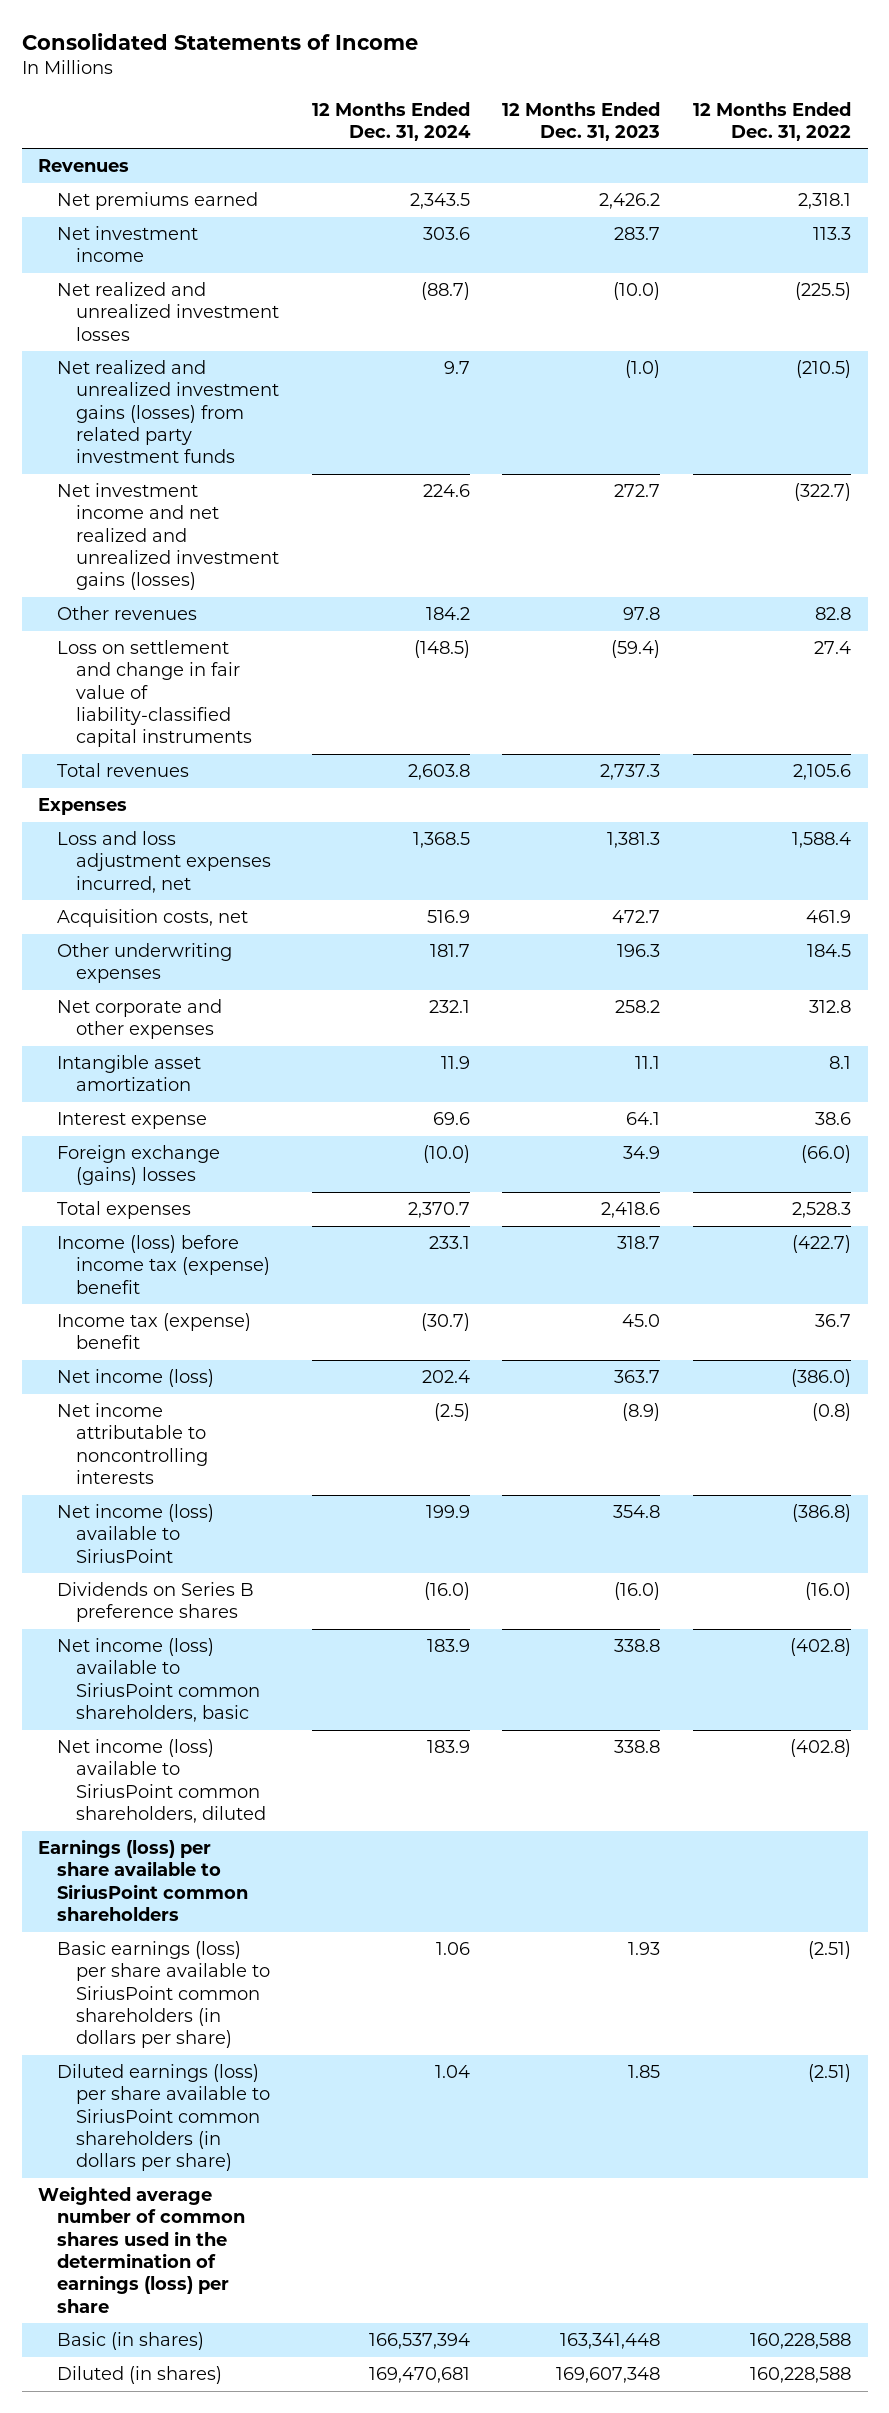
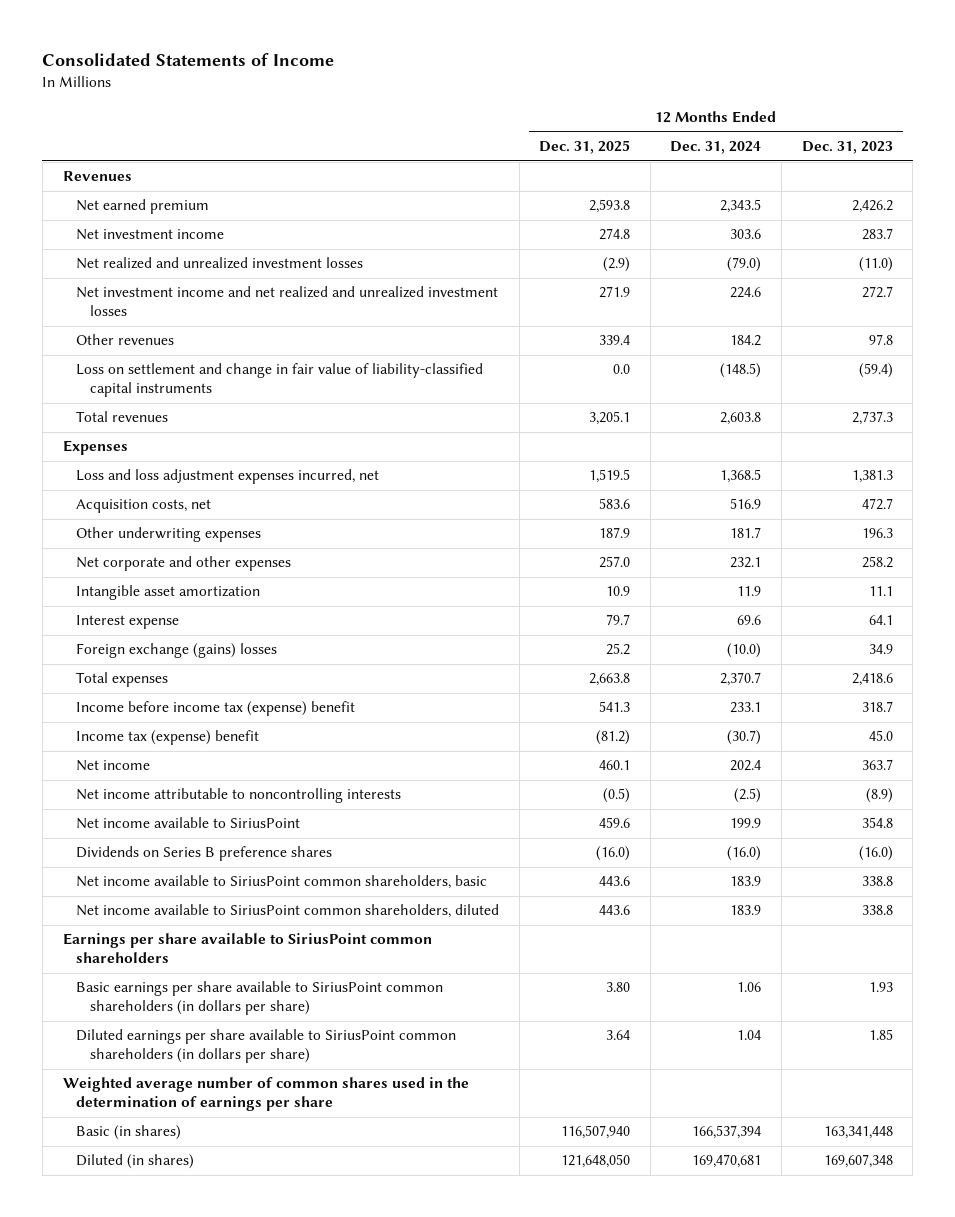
- | 12 Months Ended Dec. 31, 2024 | 12 Months Ended Dec. 31, 2023 | 12 Months Ended Dec. 31, 2022
+ | 12 Months Ended Dec. 31, 2025 | 12 Months Ended Dec. 31, 2024 | 12 Months Ended Dec. 31, 2023
- Net premiums earned | 2,343.5 | 2,426.2 | 2,318.1
+ Net earned premium | 2,593.8 | 2,343.5 | 2,426.2
- Net realized and unrealized investment losses | (88.7) | (10.0) | (225.5)
- Net realized and unrealized investment gains (losses) from related party investment funds | 9.7 | (1.0) | (210.5)
- Net investment income and net realized and unrealized investment gains (losses) | 224.6 | 272.7 | (322.7)
+ Net realized and unrealized investment losses | (2.9) | (79.0) | (11.0)
+ Net investment income and net realized and unrealized investment losses | 271.9 | 224.6 | 272.7
- Income (loss) before income tax (expense) benefit | 233.1 | 318.7 | (422.7)
+ Income before income tax (expense) benefit | 541.3 | 233.1 | 318.7
- Net income (loss) | 202.4 | 363.7 | (386.0)
+ Net income | 460.1 | 202.4 | 363.7
- Net income (loss) available to SiriusPoint | 199.9 | 354.8 | (386.8)
+ Net income available to SiriusPoint | 459.6 | 199.9 | 354.8
- Net income (loss) available to SiriusPoint common shareholders, basic | 183.9 | 338.8 | (402.8)
- Net income (loss) available to SiriusPoint common shareholders, diluted | 183.9 | 338.8 | (402.8)
- Earnings (loss) per share available to SiriusPoint common shareholders
- Basic earnings (loss) per share available to SiriusPoint common shareholders (in dollars per share) | 1.06 | 1.93 | (2.51)
- Diluted earnings (loss) per share available to SiriusPoint common shareholders (in dollars per share) | 1.04 | 1.85 | (2.51)
- Weighted average number of common shares used in the determination of earnings (loss) per share
+ Net income available to SiriusPoint common shareholders, basic | 443.6 | 183.9 | 338.8
+ Net income available to SiriusPoint common shareholders, diluted | 443.6 | 183.9 | 338.8
+ Earnings per share available to SiriusPoint common shareholders
+ Basic earnings per share available to SiriusPoint common shareholders (in dollars per share) | 3.80 | 1.06 | 1.93
+ Diluted earnings per share available to SiriusPoint common shareholders (in dollars per share) | 3.64 | 1.04 | 1.85
+ Weighted average number of common shares used in the determination of earnings per share

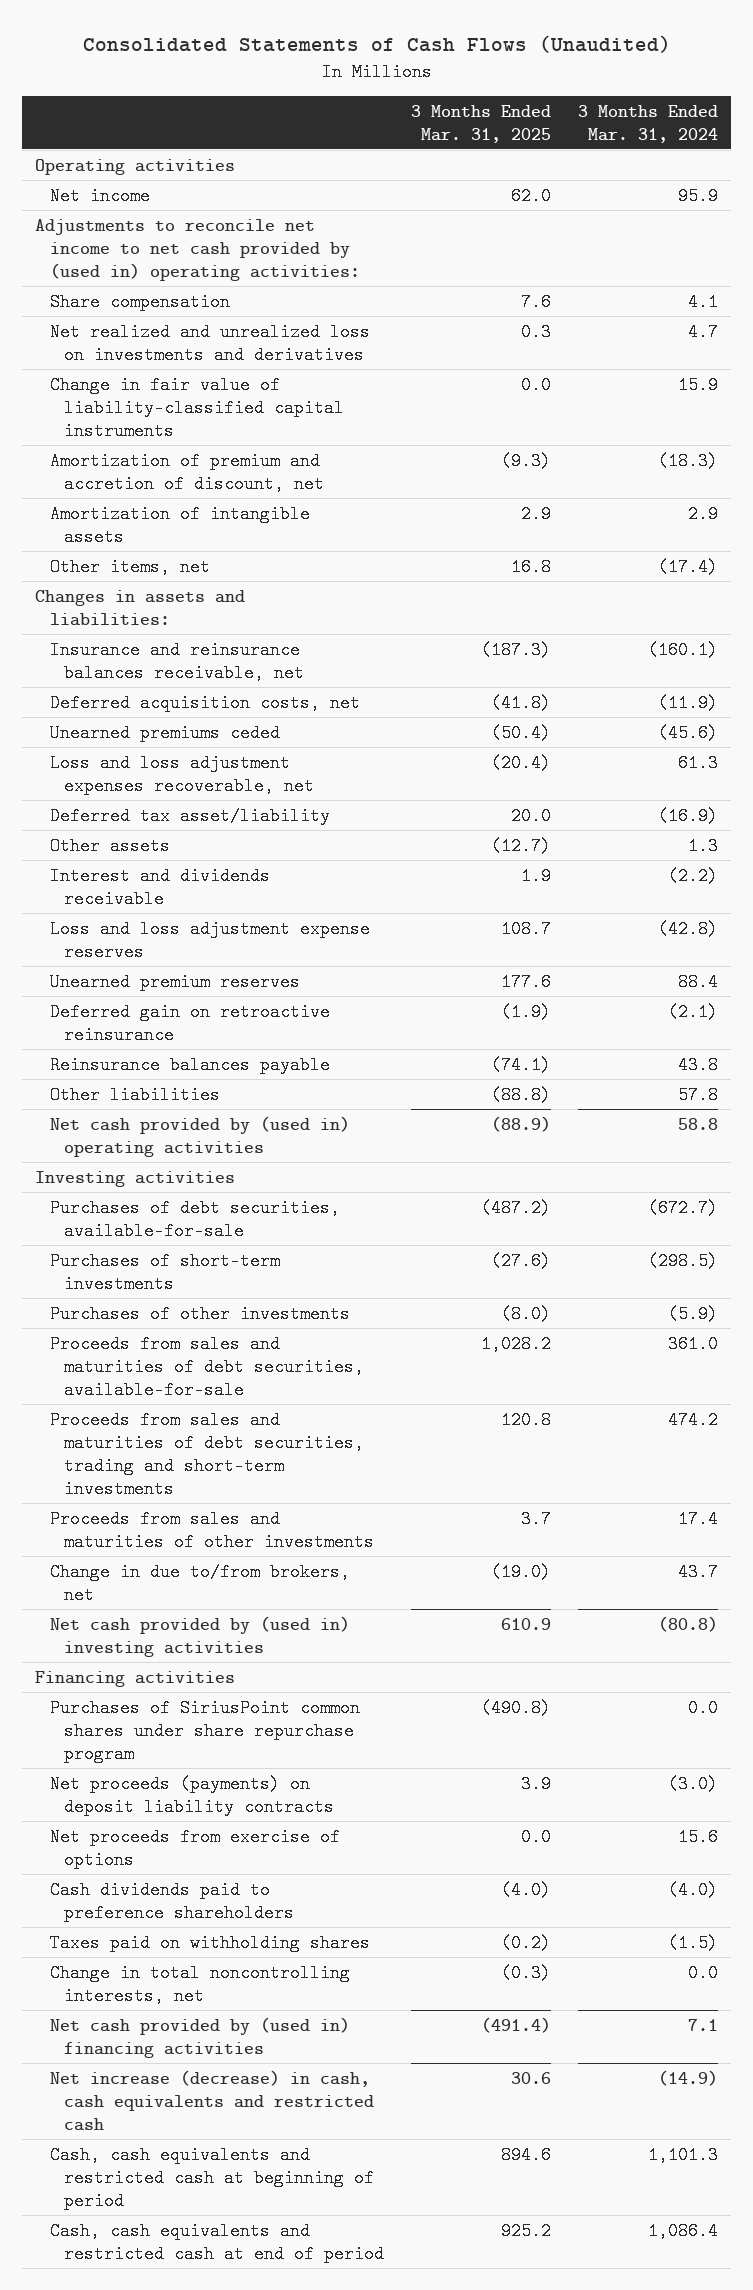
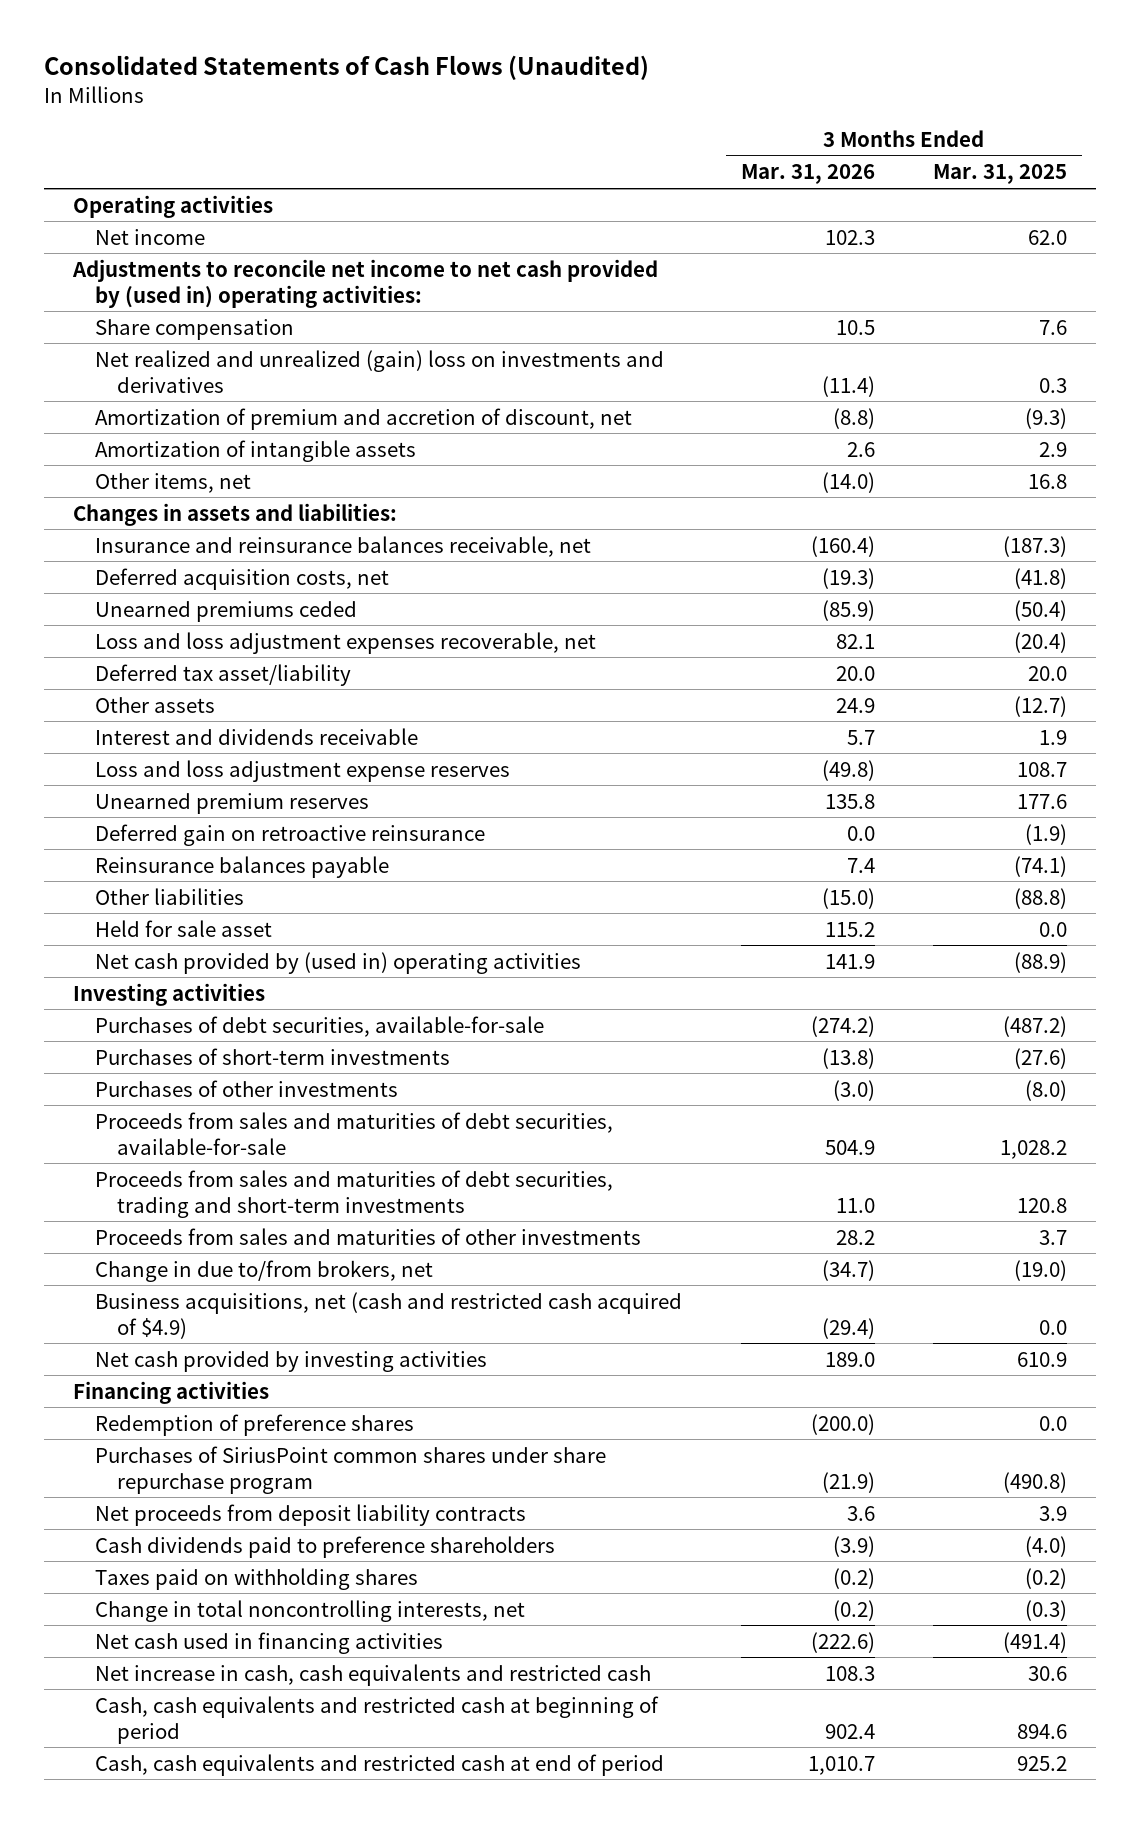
- | 3 Months Ended Mar. 31, 2025 | 3 Months Ended Mar. 31, 2024
+ | 3 Months Ended Mar. 31, 2026 | 3 Months Ended Mar. 31, 2025
- Net realized and unrealized loss on investments and derivatives | 0.3 | 4.7
- Change in fair value of liability-classified capital instruments | 0.0 | 15.9
+ Net realized and unrealized (gain) loss on investments and derivatives | (11.4) | 0.3
+ Held for sale asset | 115.2 | 0.0
- Net cash provided by (used in) investing activities | 610.9 | (80.8)
+ Business acquisitions, net (cash and restricted cash acquired of $4.9) | (29.4) | 0.0
+ Net cash provided by investing activities | 189.0 | 610.9
+ Redemption of preference shares | (200.0) | 0.0
- Net proceeds (payments) on deposit liability contracts | 3.9 | (3.0)
- Net proceeds from exercise of options | 0.0 | 15.6
+ Net proceeds from deposit liability contracts | 3.6 | 3.9
- Net cash provided by (used in) financing activities | (491.4) | 7.1
- Net increase (decrease) in cash, cash equivalents and restricted cash | 30.6 | (14.9)
+ Net cash used in financing activities | (222.6) | (491.4)
+ Net increase in cash, cash equivalents and restricted cash | 108.3 | 30.6

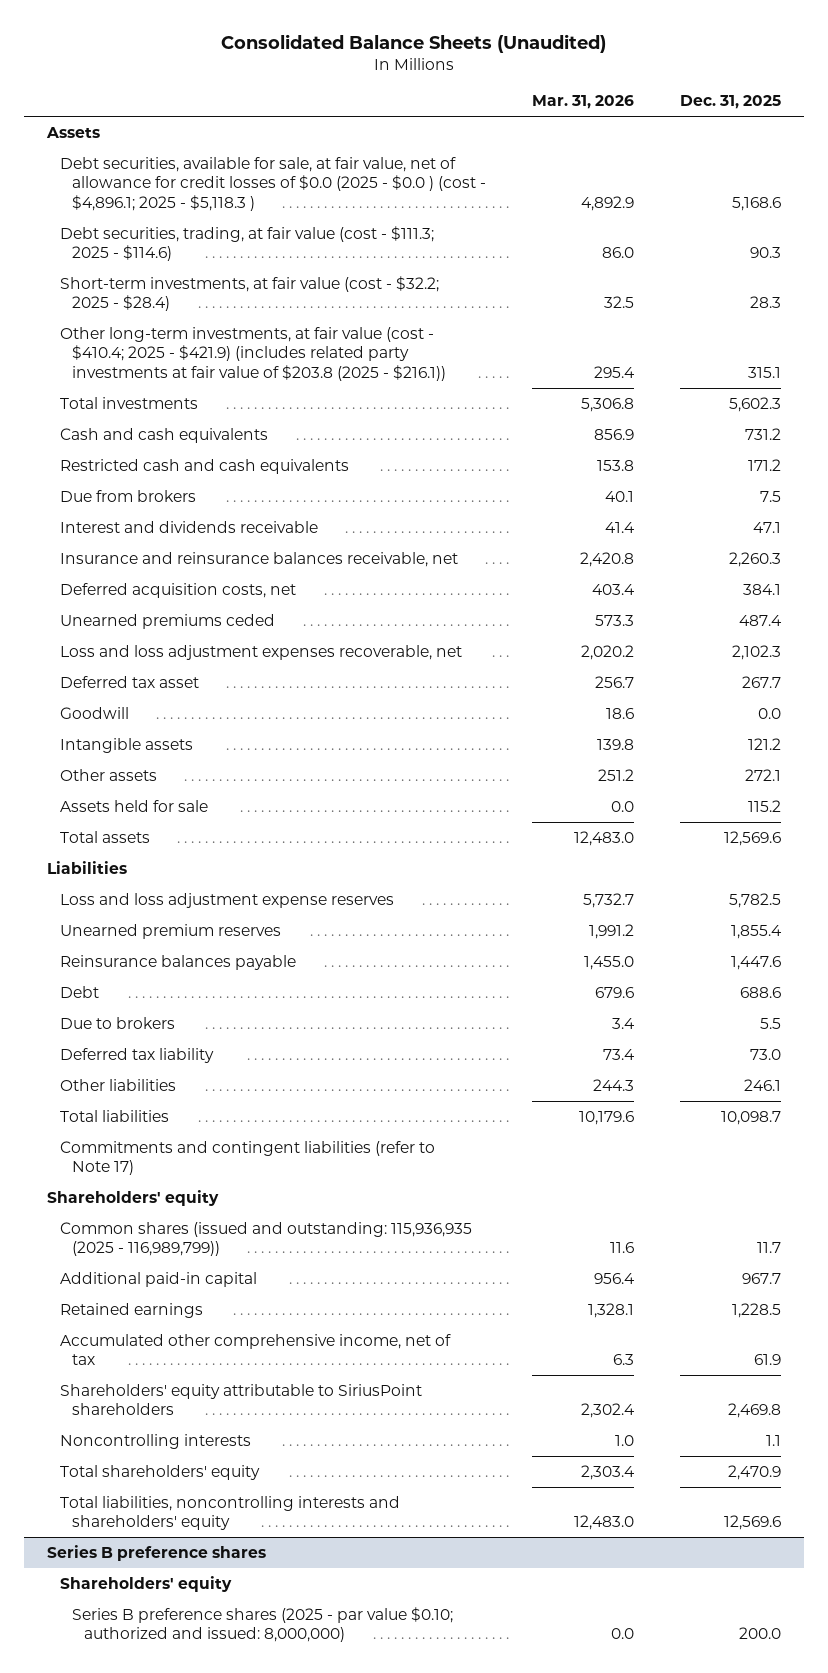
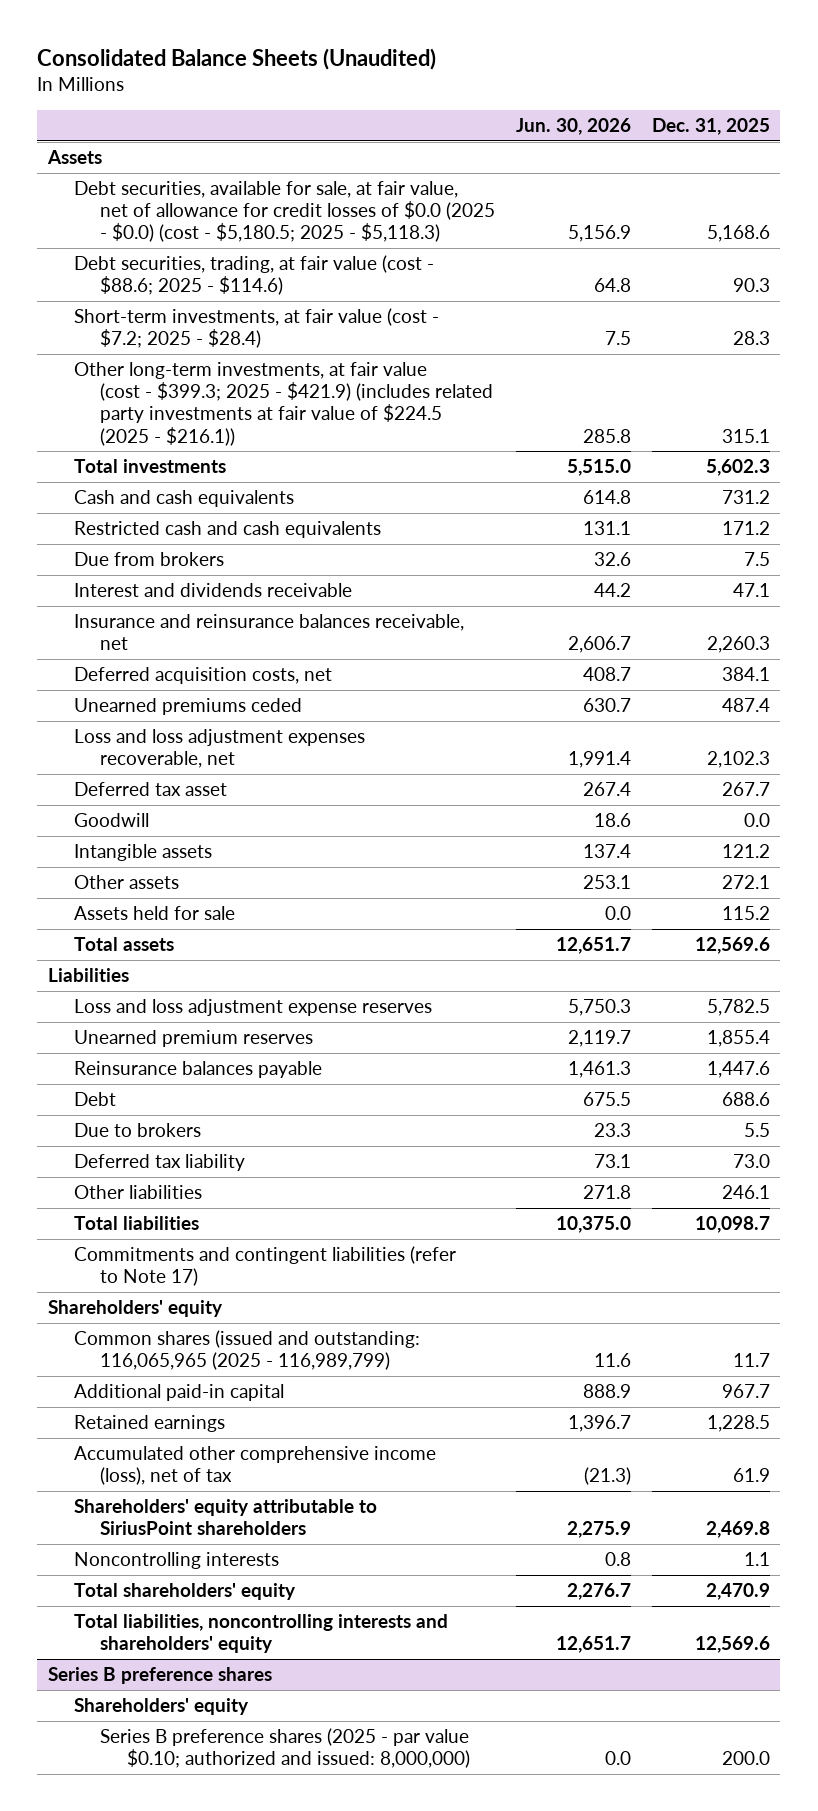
- | Mar. 31, 2026 | Dec. 31, 2025
+ | Jun. 30, 2026 | Dec. 31, 2025
- Debt securities, available for sale, at fair value, net of allowance for credit losses of $0.0 (2025 - $0.0 ) (cost - $4,896.1; 2025 - $5,118.3 ) | 4,892.9 | 5,168.6
- Debt securities, trading, at fair value (cost - $111.3; 2025 - $114.6) | 86.0 | 90.3
- Short-term investments, at fair value (cost - $32.2; 2025 - $28.4) | 32.5 | 28.3
- Other long-term investments, at fair value (cost - $410.4; 2025 - $421.9) (includes related party investments at fair value of $203.8 (2025 - $216.1)) | 295.4 | 315.1
+ Debt securities, available for sale, at fair value, net of allowance for credit losses of $0.0 (2025 - $0.0) (cost - $5,180.5; 2025 - $5,118.3) | 5,156.9 | 5,168.6
+ Debt securities, trading, at fair value (cost - $88.6; 2025 - $114.6) | 64.8 | 90.3
+ Short-term investments, at fair value (cost - $7.2; 2025 - $28.4) | 7.5 | 28.3
+ Other long-term investments, at fair value (cost - $399.3; 2025 - $421.9) (includes related party investments at fair value of $224.5 (2025 - $216.1)) | 285.8 | 315.1
- Common shares (issued and outstanding: 115,936,935 (2025 - 116,989,799)) | 11.6 | 11.7
+ Common shares (issued and outstanding: 116,065,965 (2025 - 116,989,799) | 11.6 | 11.7
- Accumulated other comprehensive income, net of tax | 6.3 | 61.9
+ Accumulated other comprehensive income (loss), net of tax | (21.3) | 61.9

